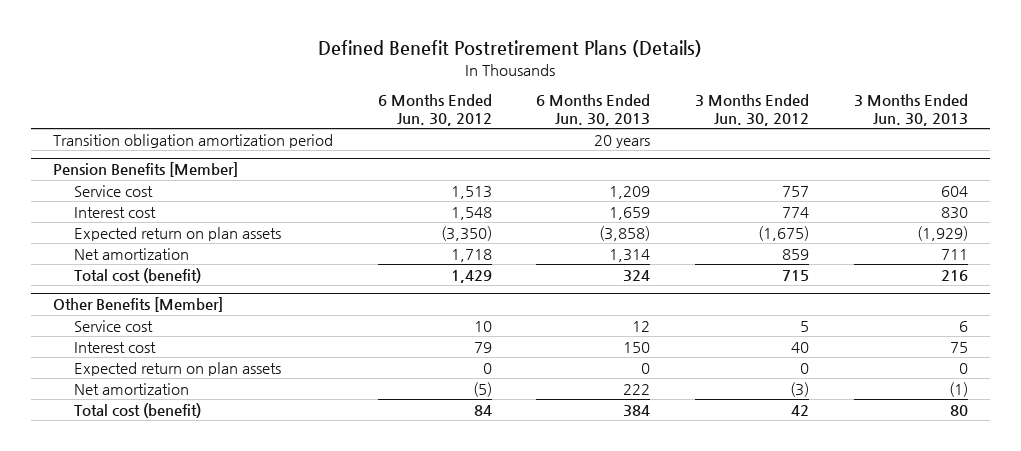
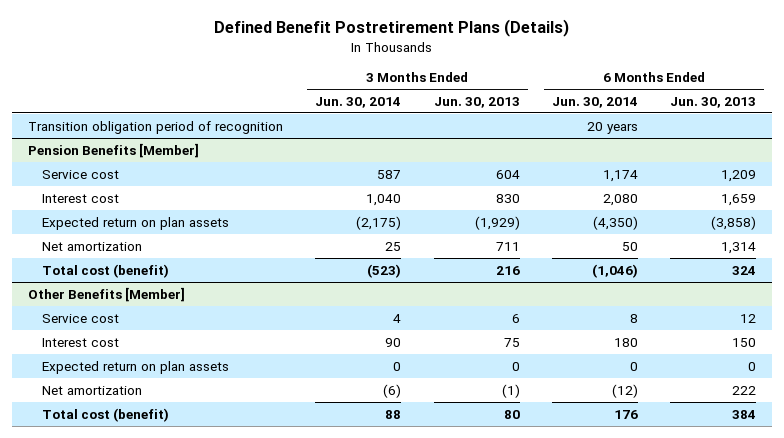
- | 6 Months Ended Jun. 30, 2012 | 6 Months Ended Jun. 30, 2013 | 3 Months Ended Jun. 30, 2012 | 3 Months Ended Jun. 30, 2013
+ | 3 Months Ended Jun. 30, 2014 | 3 Months Ended Jun. 30, 2013 | 6 Months Ended Jun. 30, 2014 | 6 Months Ended Jun. 30, 2013
- Transition obligation amortization period | | 20 years | |
+ Transition obligation period of recognition | | | 20 years |

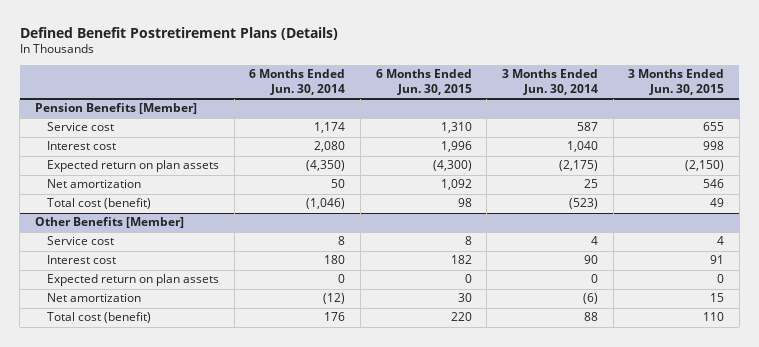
- | 3 Months Ended Jun. 30, 2014 | 3 Months Ended Jun. 30, 2013 | 6 Months Ended Jun. 30, 2014 | 6 Months Ended Jun. 30, 2013
+ | 6 Months Ended Jun. 30, 2014 | 6 Months Ended Jun. 30, 2015 | 3 Months Ended Jun. 30, 2014 | 3 Months Ended Jun. 30, 2015
- Transition obligation period of recognition | | | 20 years |

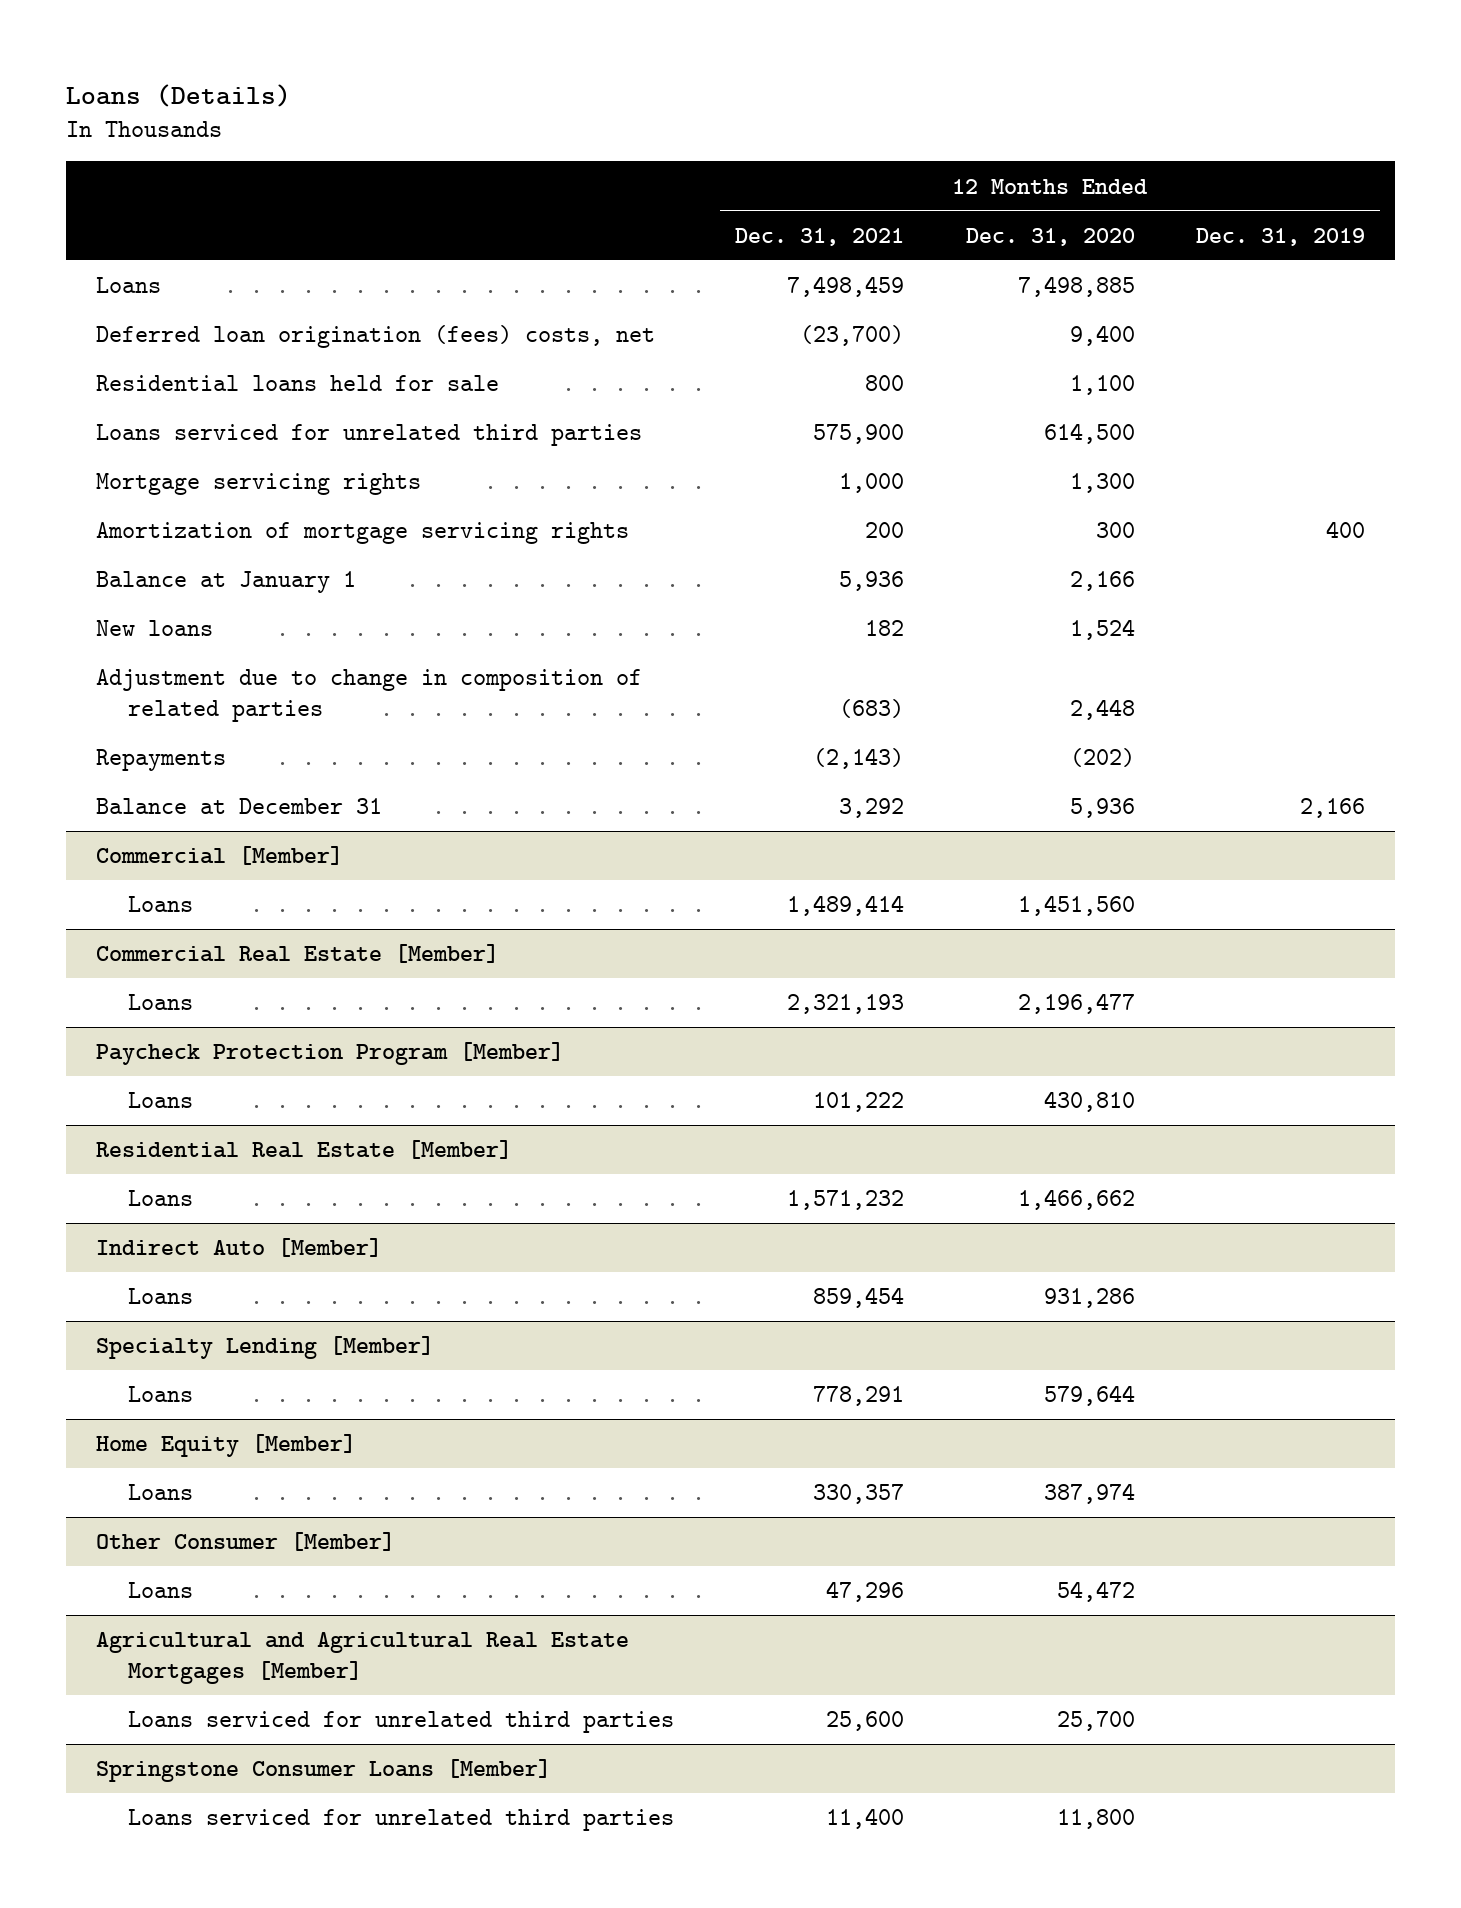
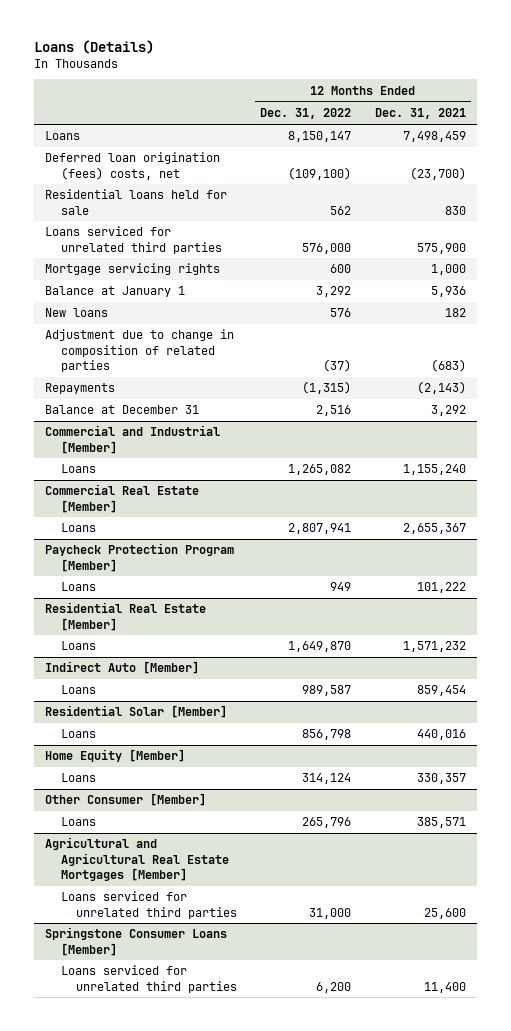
- | 12 Months Ended Dec. 31, 2021 | 12 Months Ended Dec. 31, 2020 | 12 Months Ended Dec. 31, 2019
+ | 12 Months Ended Dec. 31, 2022 | 12 Months Ended Dec. 31, 2021
- Residential loans held for sale | 800 | 1,100 |
+ Residential loans held for sale | 562 | 830
- Amortization of mortgage servicing rights | 200 | 300 | 400
- Commercial [Member]
- Loans | 1,489,414 | 1,451,560 |
+ Commercial and Industrial [Member]
+ Loans | 1,265,082 | 1,155,240
@ Commercial Real Estate [Member]
- Loans | 2,321,193 | 2,196,477 |
+ Loans | 2,807,941 | 2,655,367
- Specialty Lending [Member]
- Loans | 778,291 | 579,644 |
+ Residential Solar [Member]
+ Loans | 856,798 | 440,016
@ Other Consumer [Member]
- Loans | 47,296 | 54,472 |
+ Loans | 265,796 | 385,571

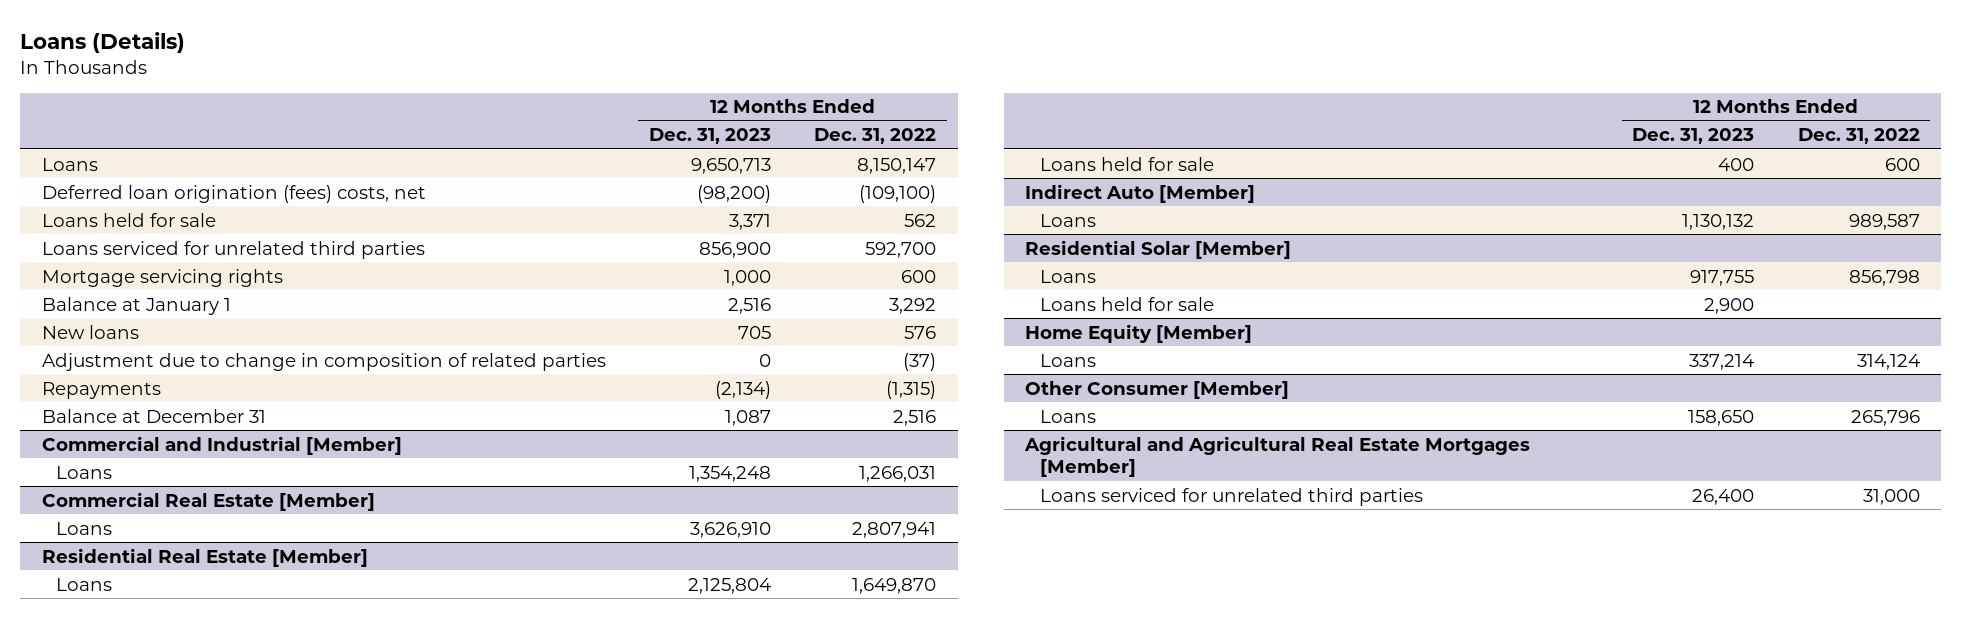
- | 12 Months Ended Dec. 31, 2022 | 12 Months Ended Dec. 31, 2021
+ | 12 Months Ended Dec. 31, 2023 | 12 Months Ended Dec. 31, 2022
- Residential loans held for sale | 562 | 830
- Loans serviced for unrelated third parties | 576,000 | 575,900
+ Loans held for sale | 3,371 | 562
+ Loans serviced for unrelated third parties | 856,900 | 592,700
@ Commercial and Industrial [Member]
- Loans | 1,265,082 | 1,155,240
+ Loans | 1,354,248 | 1,266,031
- Paycheck Protection Program [Member]
- Loans | 949 | 101,222
@ Residential Real Estate [Member]
+ Loans held for sale | 400 | 600
@ Residential Solar [Member]
+ Loans held for sale | 2,900 |
- Springstone Consumer Loans [Member]
- Loans serviced for unrelated third parties | 6,200 | 11,400

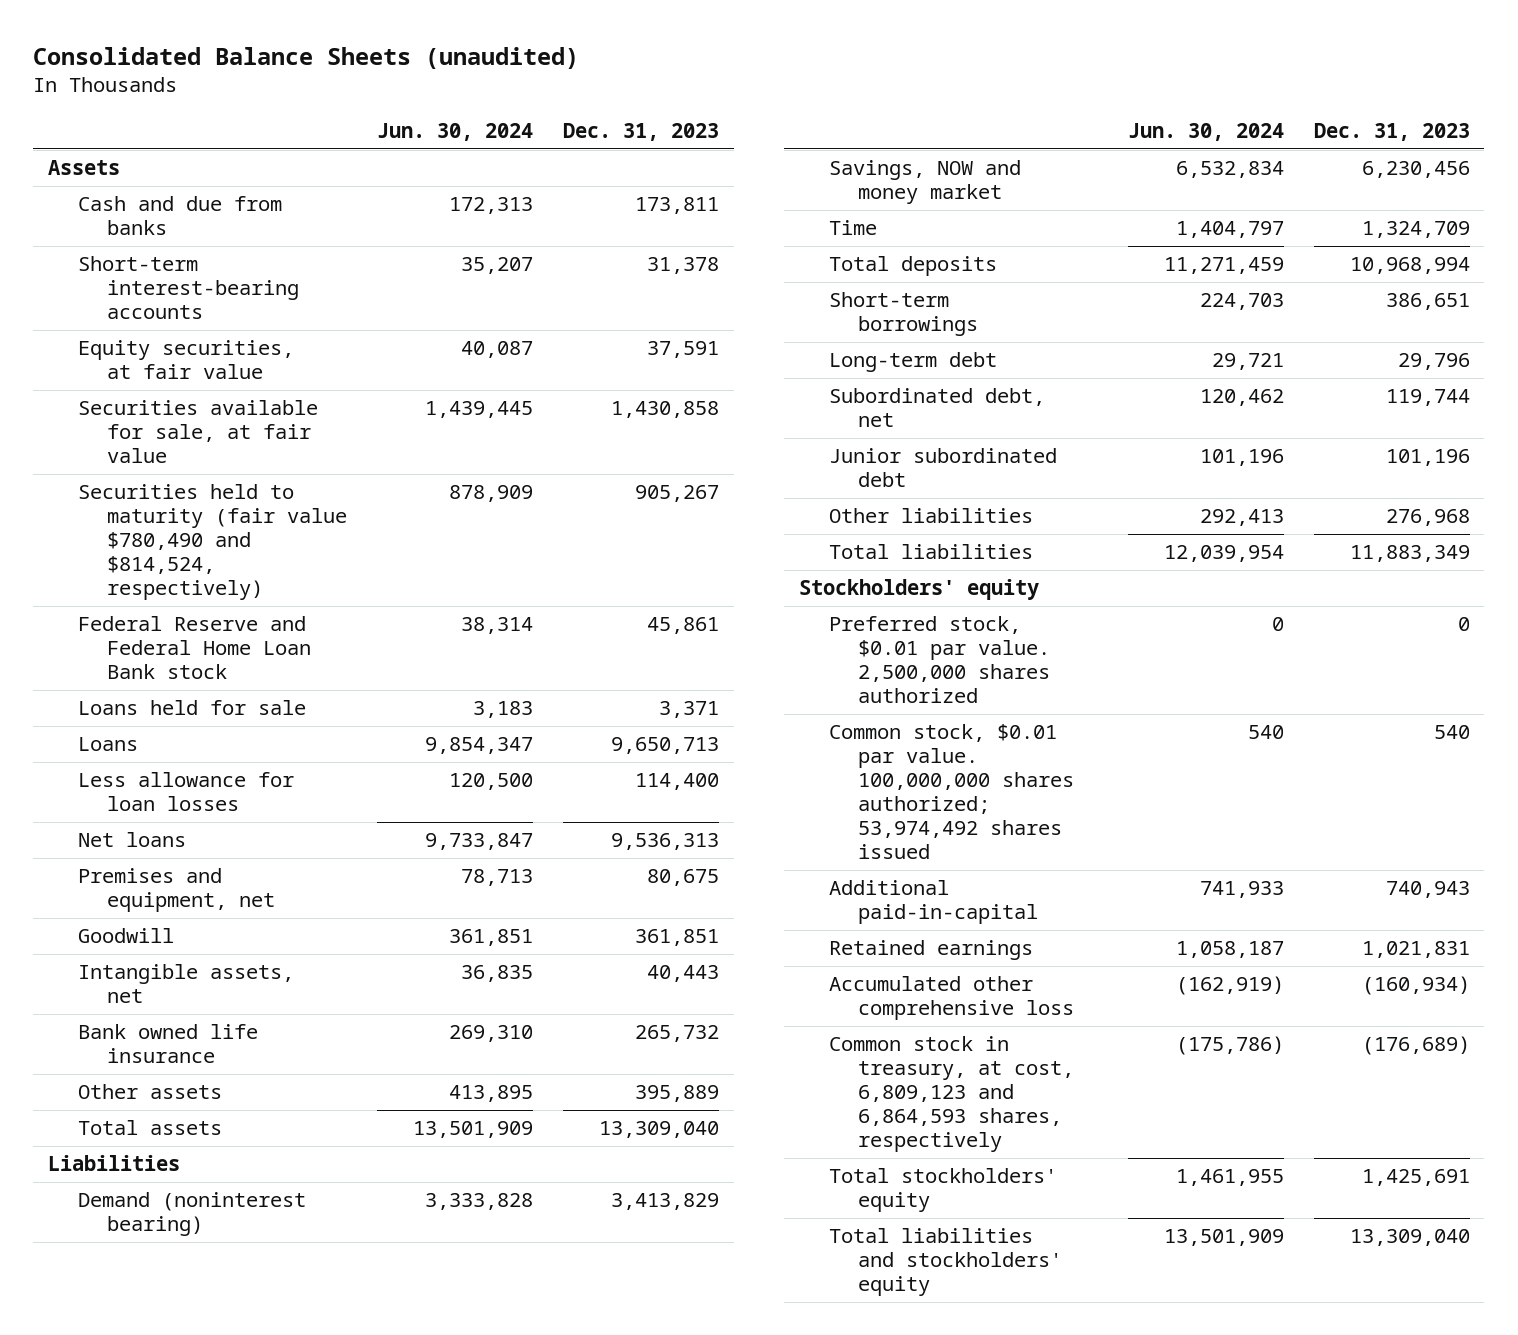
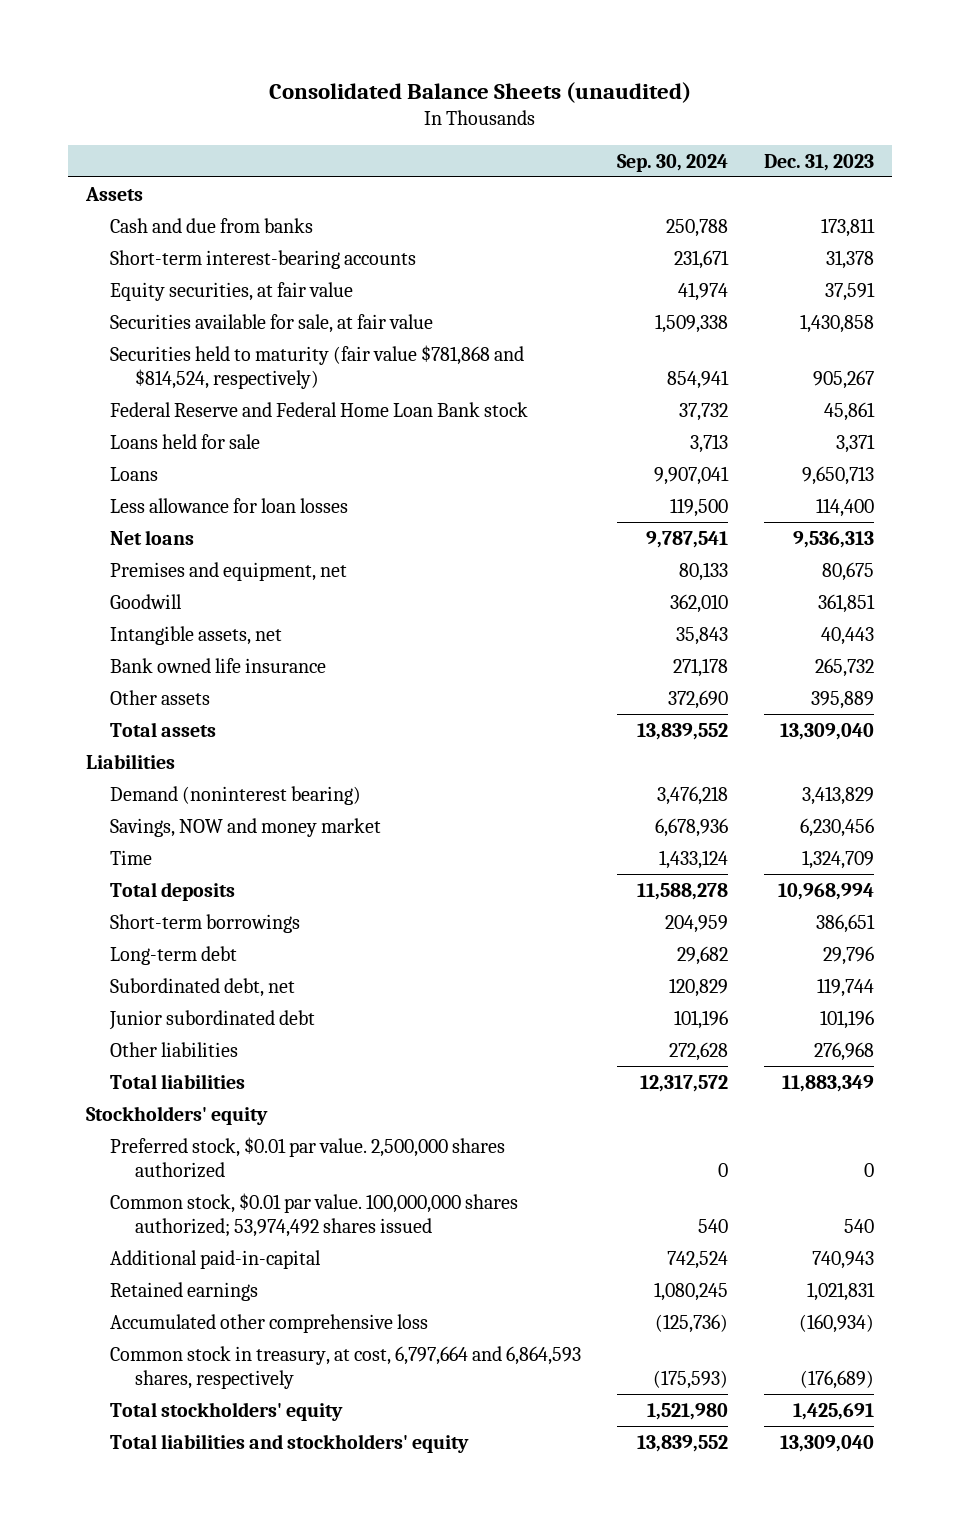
- | Jun. 30, 2024 | Dec. 31, 2023
+ | Sep. 30, 2024 | Dec. 31, 2023
- Securities held to maturity (fair value $780,490 and $814,524, respectively) | 878,909 | 905,267
+ Securities held to maturity (fair value $781,868 and $814,524, respectively) | 854,941 | 905,267
- Common stock in treasury, at cost, 6,809,123 and 6,864,593 shares, respectively | (175,786) | (176,689)
+ Common stock in treasury, at cost, 6,797,664 and 6,864,593 shares, respectively | (175,593) | (176,689)

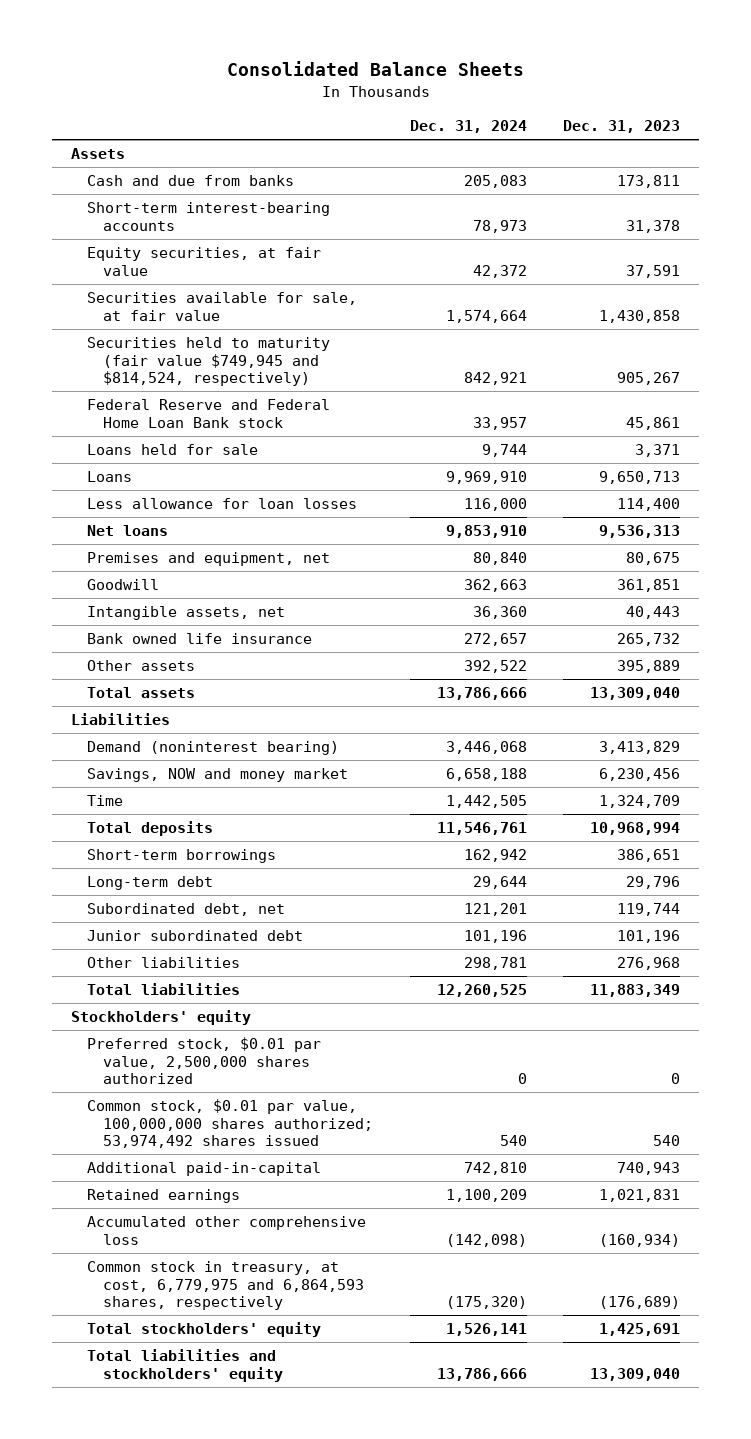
- Consolidated Balance Sheets (unaudited)
+ Consolidated Balance Sheets
- | Sep. 30, 2024 | Dec. 31, 2023
+ | Dec. 31, 2024 | Dec. 31, 2023
- Securities held to maturity (fair value $781,868 and $814,524, respectively) | 854,941 | 905,267
+ Securities held to maturity (fair value $749,945 and $814,524, respectively) | 842,921 | 905,267
- Preferred stock, $0.01 par value. 2,500,000 shares authorized | 0 | 0
- Common stock, $0.01 par value. 100,000,000 shares authorized; 53,974,492 shares issued | 540 | 540
+ Preferred stock, $0.01 par value, 2,500,000 shares authorized | 0 | 0
+ Common stock, $0.01 par value, 100,000,000 shares authorized; 53,974,492 shares issued | 540 | 540
- Common stock in treasury, at cost, 6,797,664 and 6,864,593 shares, respectively | (175,593) | (176,689)
+ Common stock in treasury, at cost, 6,779,975 and 6,864,593 shares, respectively | (175,320) | (176,689)

